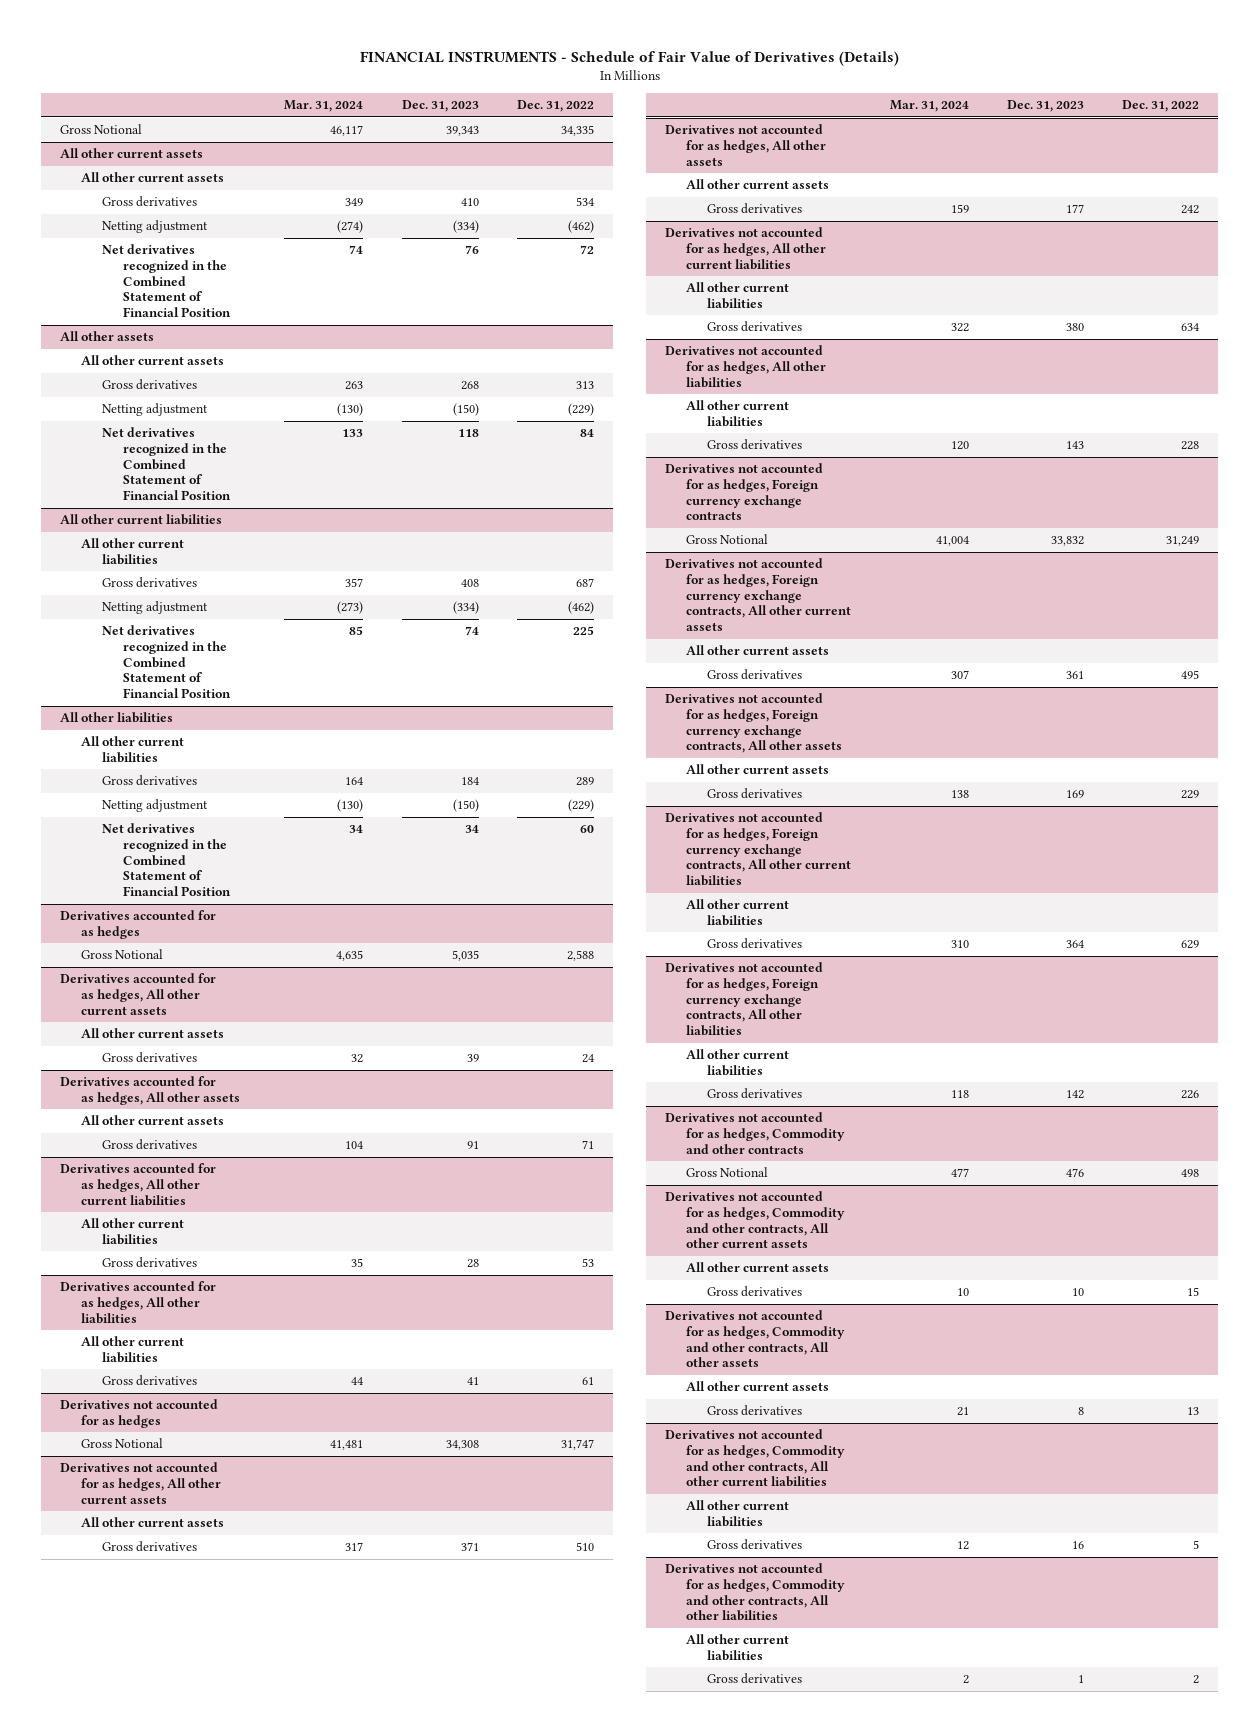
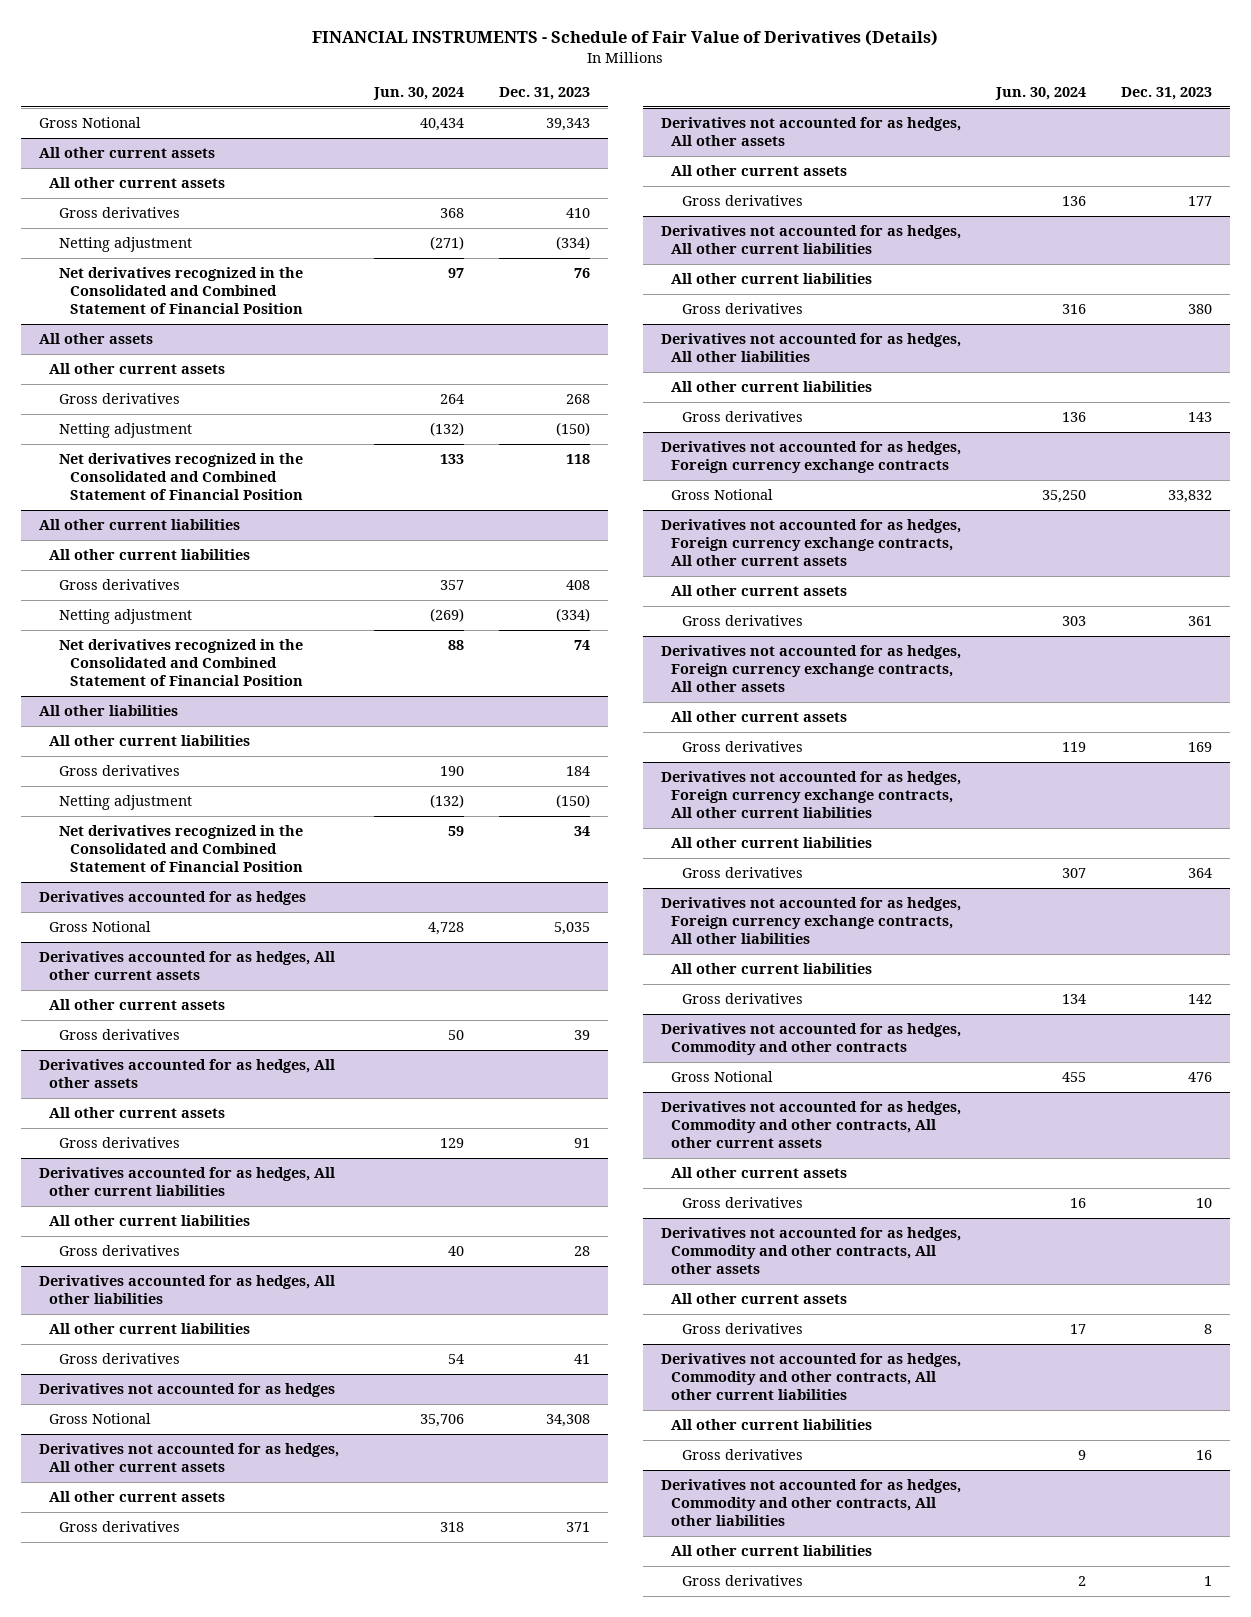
- | Mar. 31, 2024 | Dec. 31, 2023 | Dec. 31, 2022
+ | Jun. 30, 2024 | Dec. 31, 2023
@ All other current assets
- Net derivatives recognized in the Combined Statement of Financial Position | 74 | 76 | 72
+ Net derivatives recognized in the Consolidated and Combined Statement of Financial Position | 97 | 76
@ All other assets
- Net derivatives recognized in the Combined Statement of Financial Position | 133 | 118 | 84
+ Net derivatives recognized in the Consolidated and Combined Statement of Financial Position | 133 | 118
@ All other current liabilities
- Net derivatives recognized in the Combined Statement of Financial Position | 85 | 74 | 225
+ Net derivatives recognized in the Consolidated and Combined Statement of Financial Position | 88 | 74
@ All other liabilities
- Net derivatives recognized in the Combined Statement of Financial Position | 34 | 34 | 60
+ Net derivatives recognized in the Consolidated and Combined Statement of Financial Position | 59 | 34

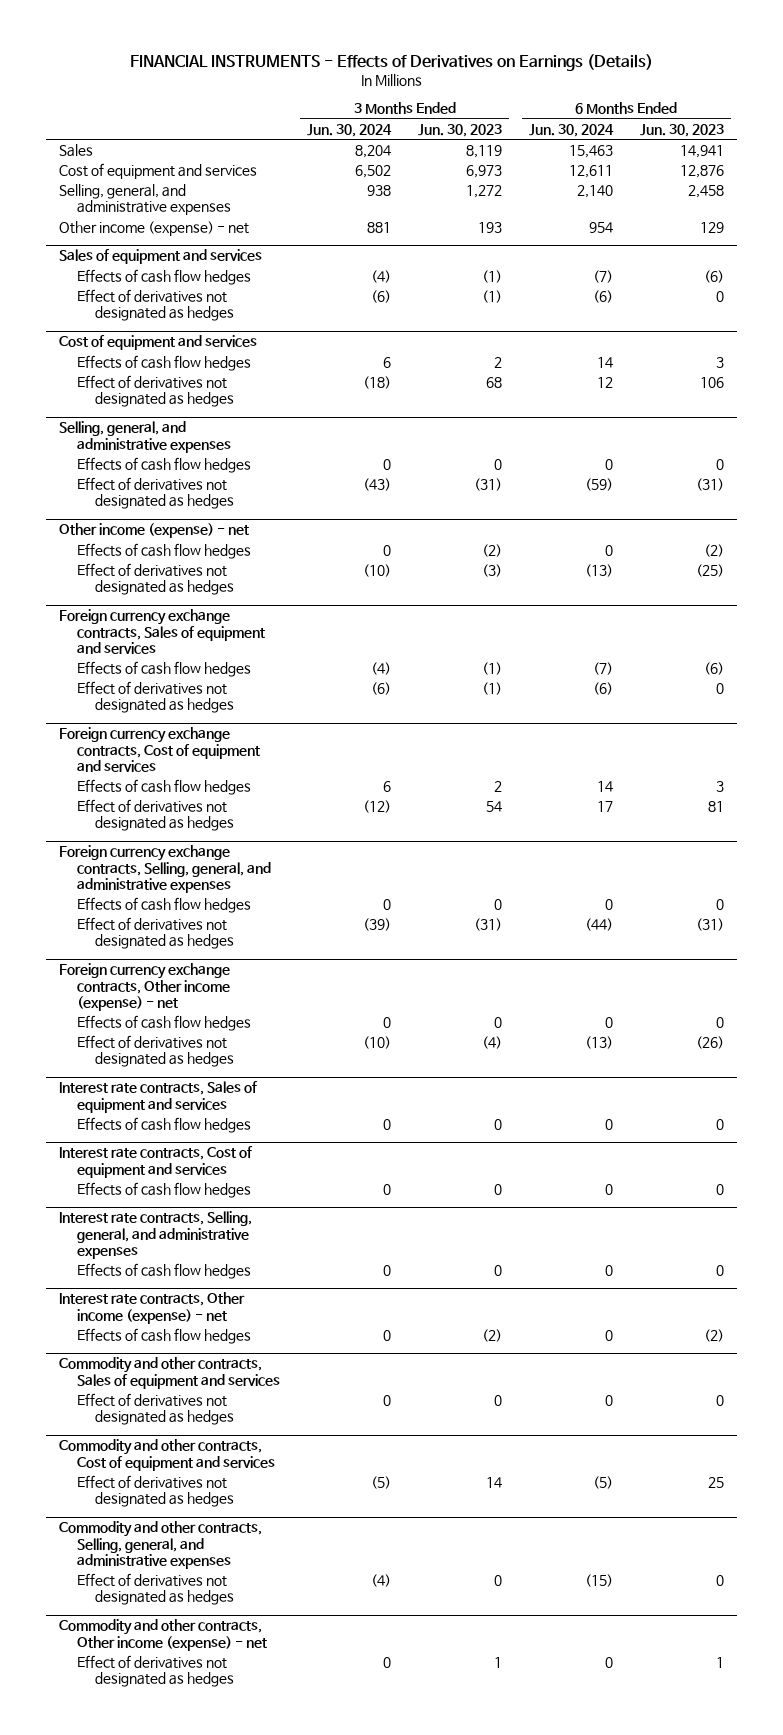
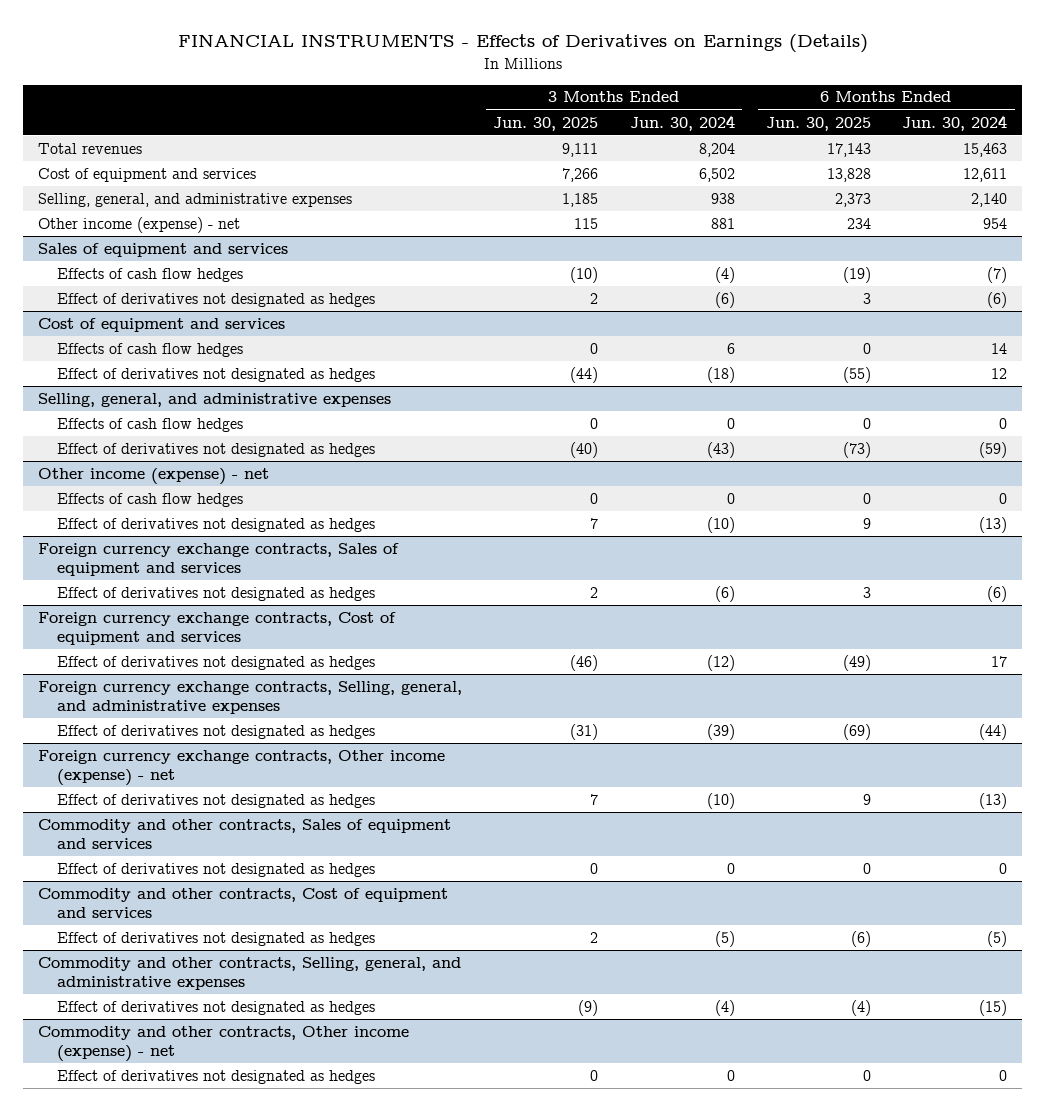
- | 3 Months Ended Jun. 30, 2024 | 3 Months Ended Jun. 30, 2023 | 6 Months Ended Jun. 30, 2024 | 6 Months Ended Jun. 30, 2023
+ | 3 Months Ended Jun. 30, 2025 | 3 Months Ended Jun. 30, 2024 | 6 Months Ended Jun. 30, 2025 | 6 Months Ended Jun. 30, 2024
- Sales | 8,204 | 8,119 | 15,463 | 14,941
+ Total revenues | 9,111 | 8,204 | 17,143 | 15,463
@ Foreign currency exchange contracts, Sales of equipment and services
- Effects of cash flow hedges | (4) | (1) | (7) | (6)
@ Foreign currency exchange contracts, Cost of equipment and services
- Effects of cash flow hedges | 6 | 2 | 14 | 3
@ Foreign currency exchange contracts, Selling, general, and administrative expenses
- Effects of cash flow hedges | 0 | 0 | 0 | 0
@ Foreign currency exchange contracts, Other income (expense) - net
- Effects of cash flow hedges | 0 | 0 | 0 | 0
- Interest rate contracts, Sales of equipment and services
- Effects of cash flow hedges | 0 | 0 | 0 | 0
- Interest rate contracts, Cost of equipment and services
- Effects of cash flow hedges | 0 | 0 | 0 | 0
- Interest rate contracts, Selling, general, and administrative expenses
- Effects of cash flow hedges | 0 | 0 | 0 | 0
- Interest rate contracts, Other income (expense) - net
- Effects of cash flow hedges | 0 | (2) | 0 | (2)

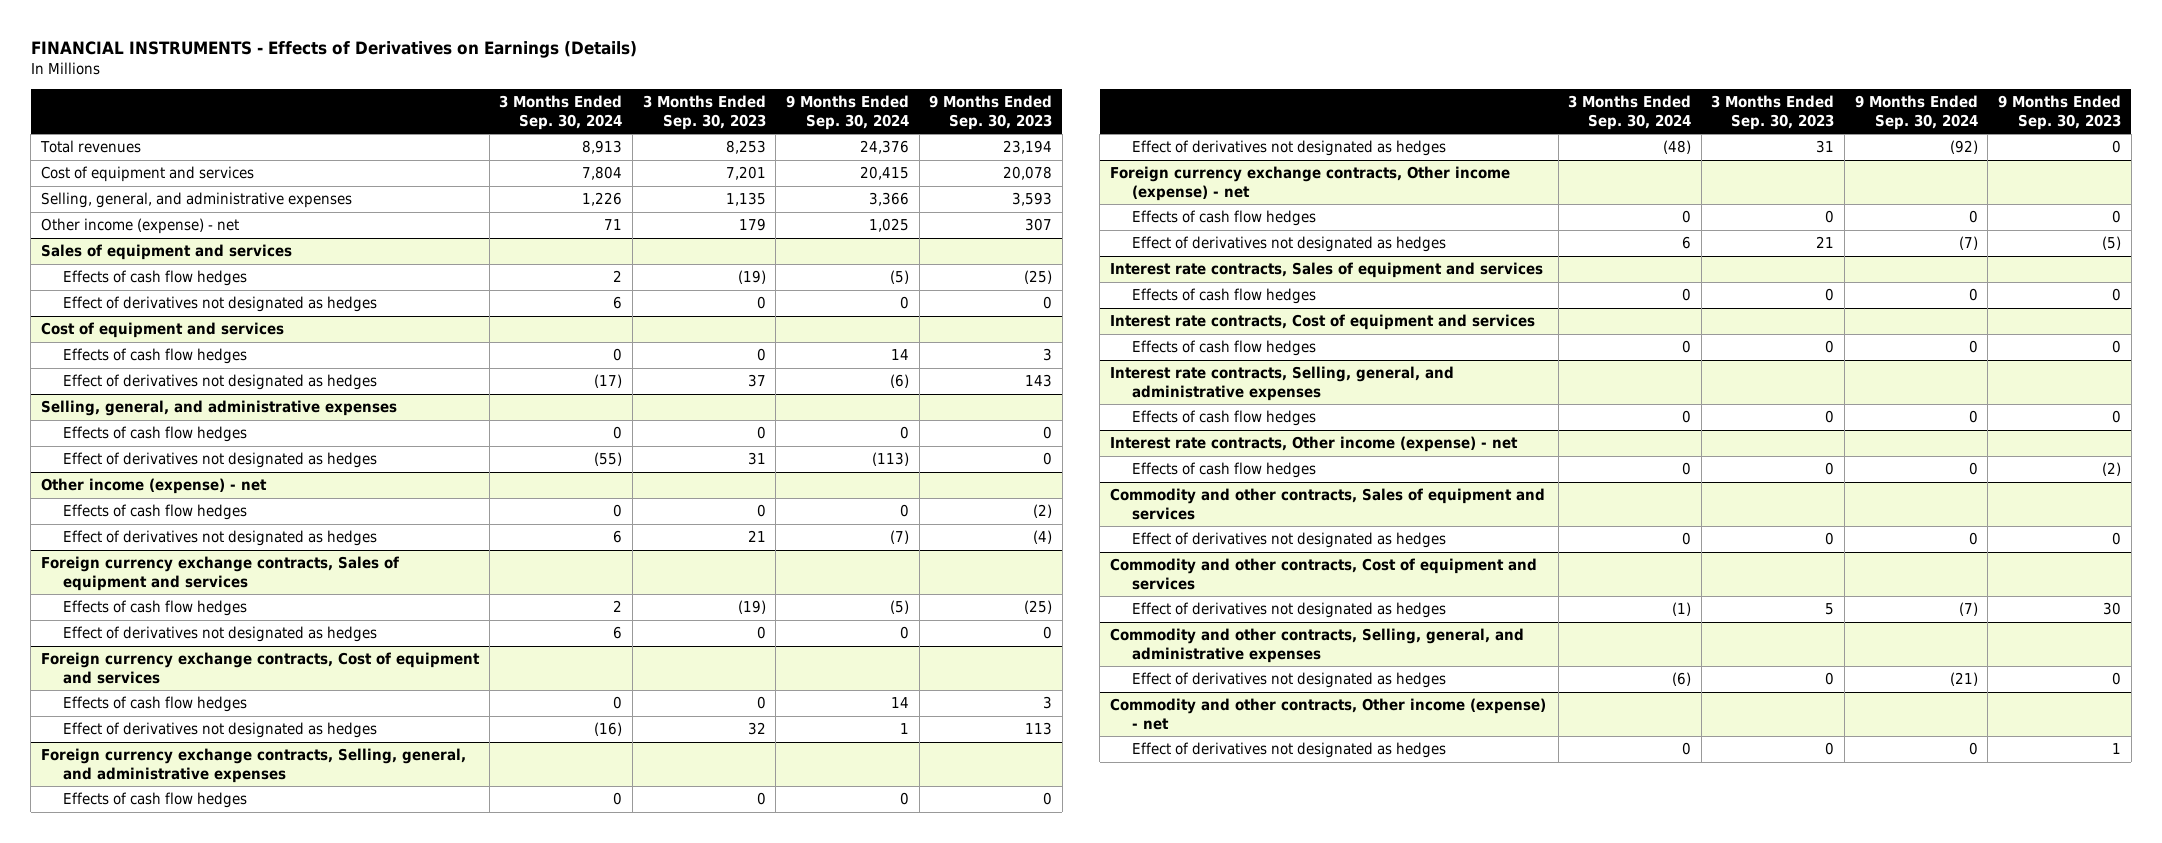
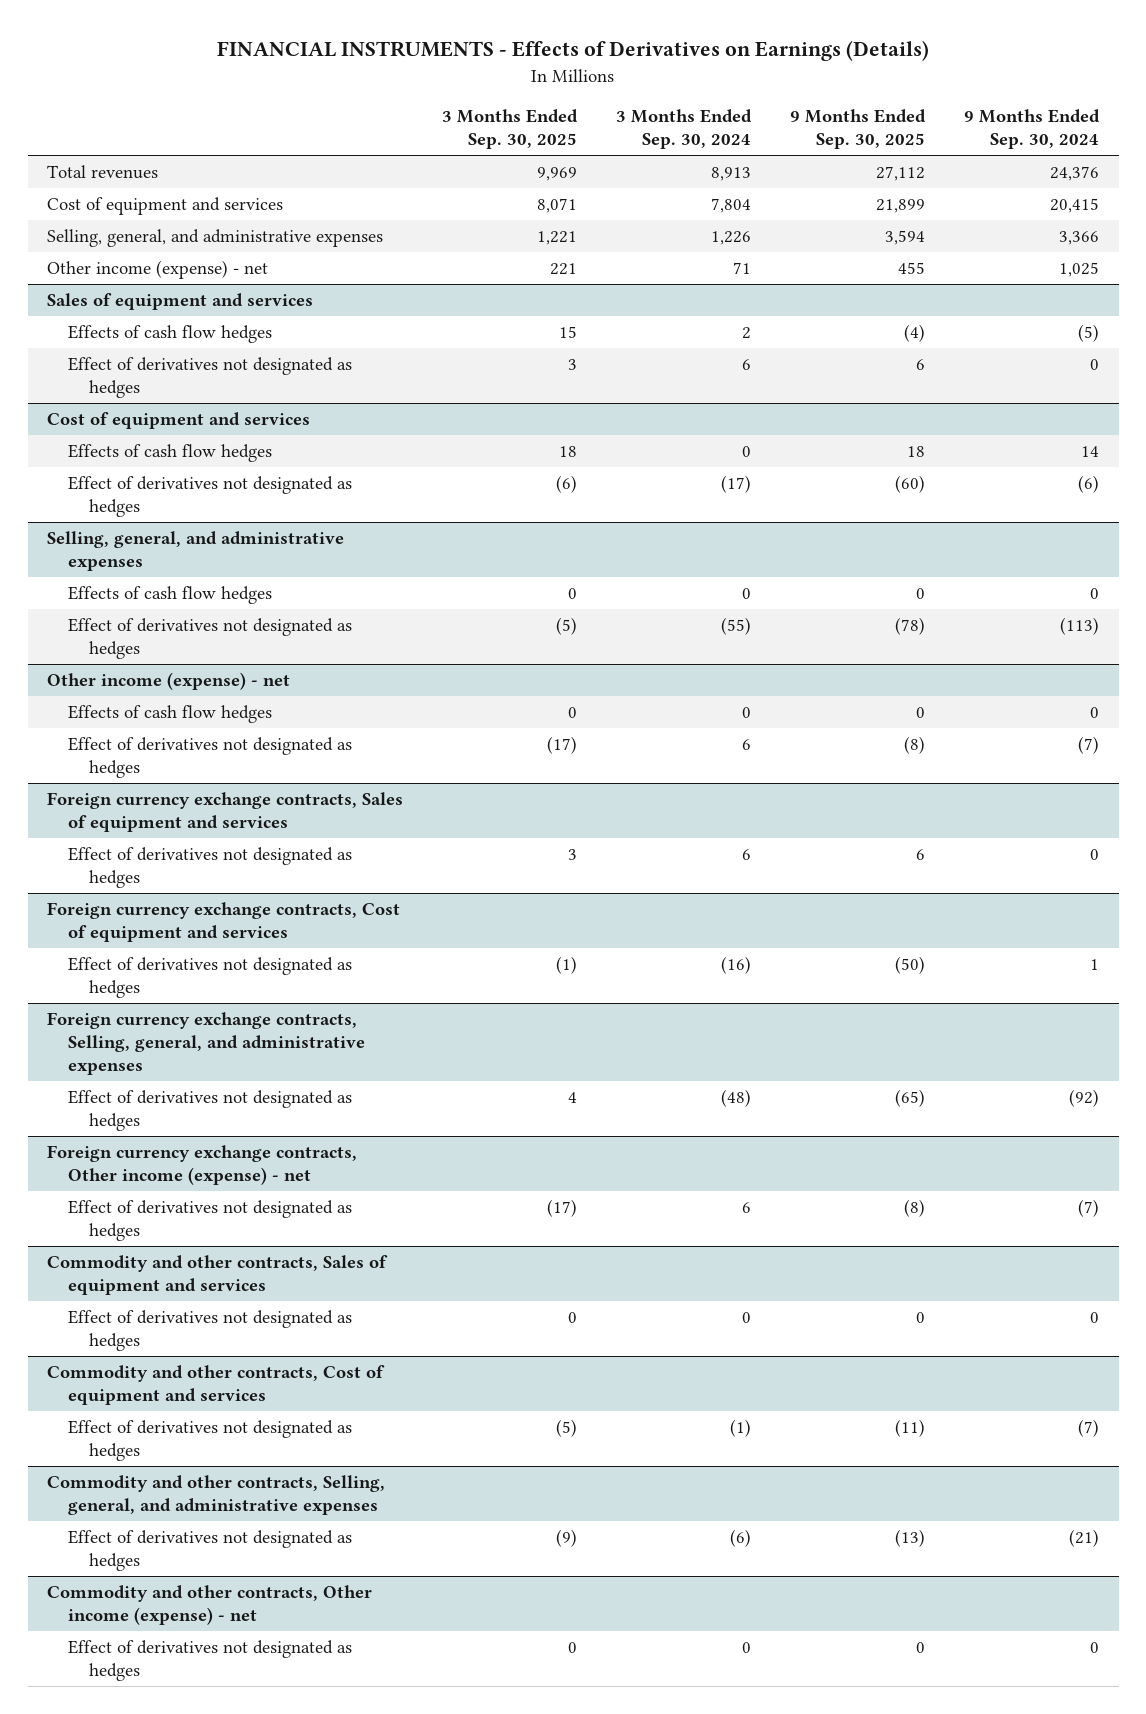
- | 3 Months Ended Sep. 30, 2024 | 3 Months Ended Sep. 30, 2023 | 9 Months Ended Sep. 30, 2024 | 9 Months Ended Sep. 30, 2023
+ | 3 Months Ended Sep. 30, 2025 | 3 Months Ended Sep. 30, 2024 | 9 Months Ended Sep. 30, 2025 | 9 Months Ended Sep. 30, 2024
@ Foreign currency exchange contracts, Sales of equipment and services
- Effects of cash flow hedges | 2 | (19) | (5) | (25)
@ Foreign currency exchange contracts, Cost of equipment and services
- Effects of cash flow hedges | 0 | 0 | 14 | 3
@ Foreign currency exchange contracts, Selling, general, and administrative expenses
- Effects of cash flow hedges | 0 | 0 | 0 | 0
@ Foreign currency exchange contracts, Other income (expense) - net
- Effects of cash flow hedges | 0 | 0 | 0 | 0
- Interest rate contracts, Sales of equipment and services
- Effects of cash flow hedges | 0 | 0 | 0 | 0
- Interest rate contracts, Cost of equipment and services
- Effects of cash flow hedges | 0 | 0 | 0 | 0
- Interest rate contracts, Selling, general, and administrative expenses
- Effects of cash flow hedges | 0 | 0 | 0 | 0
- Interest rate contracts, Other income (expense) - net
- Effects of cash flow hedges | 0 | 0 | 0 | (2)

